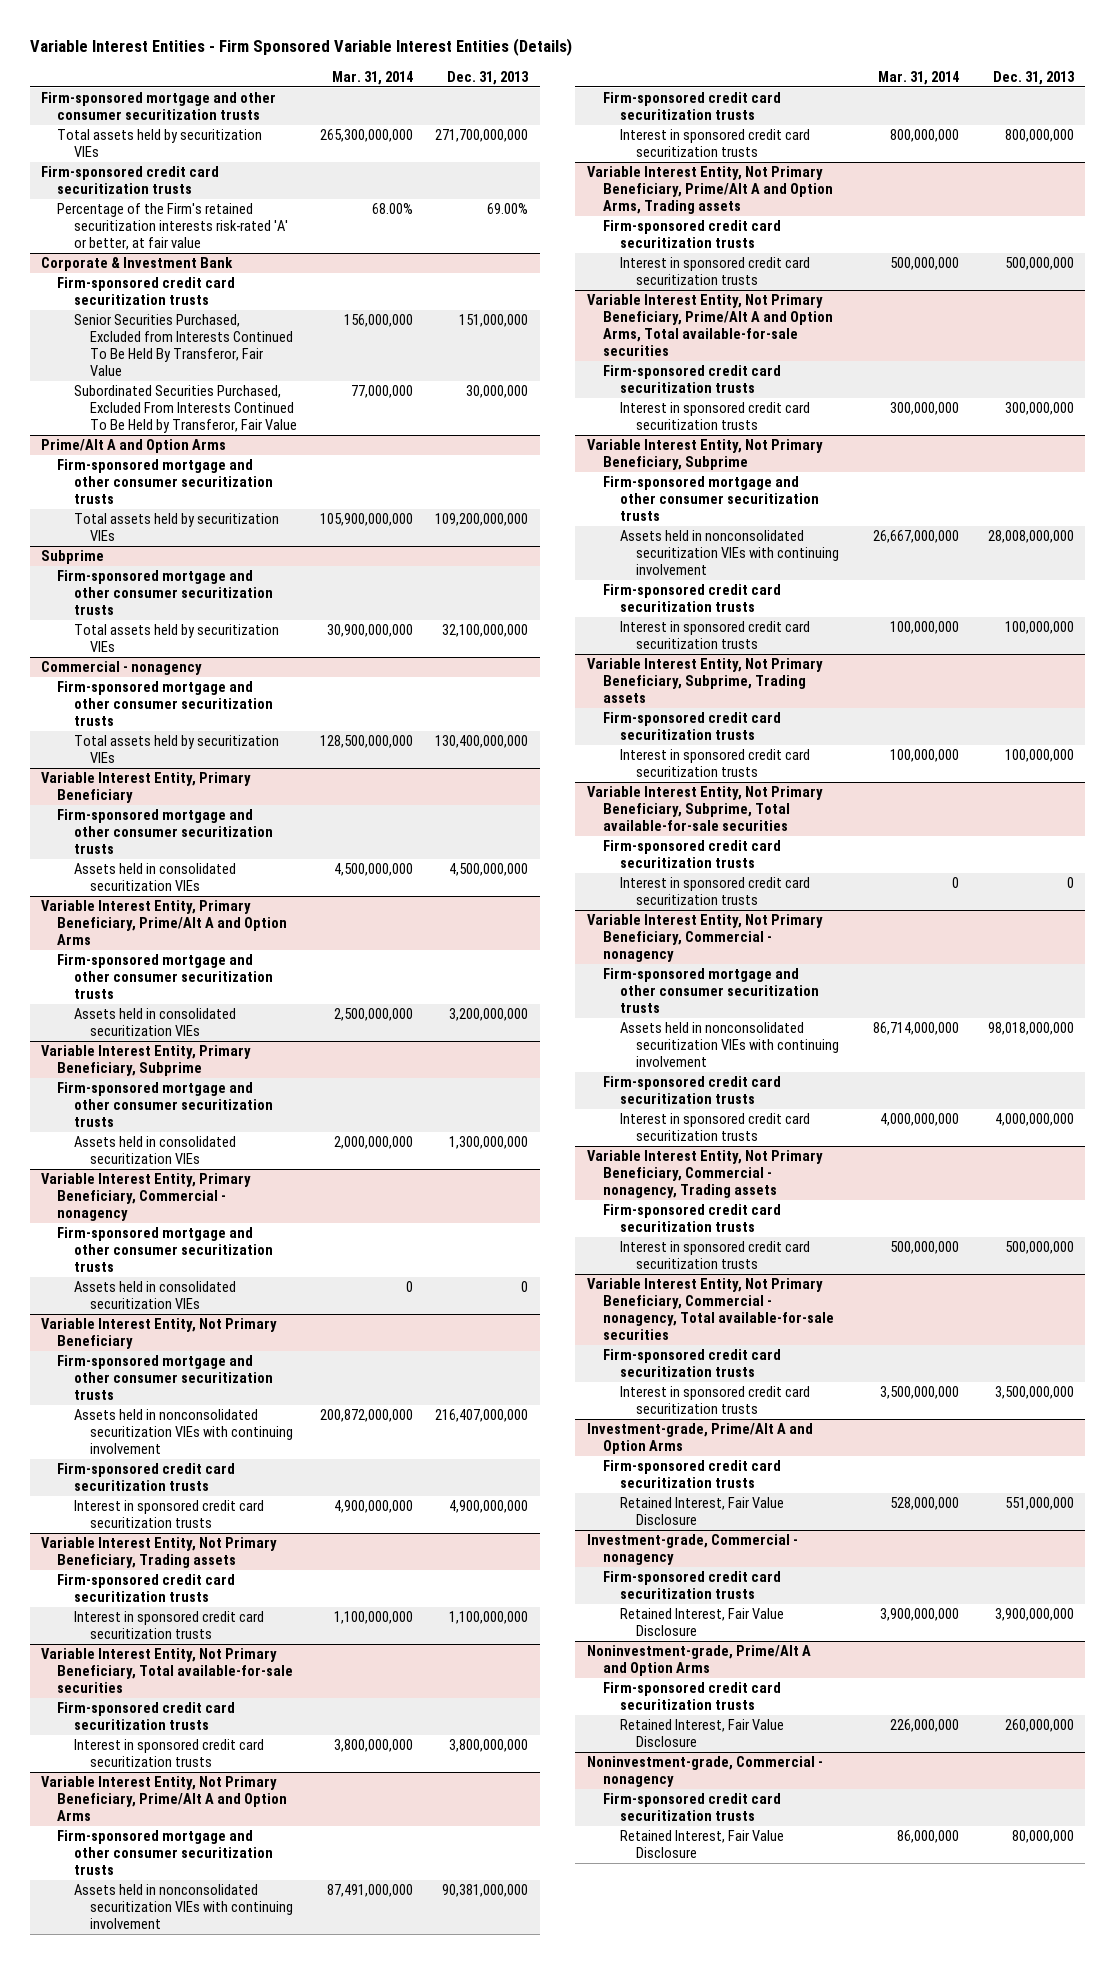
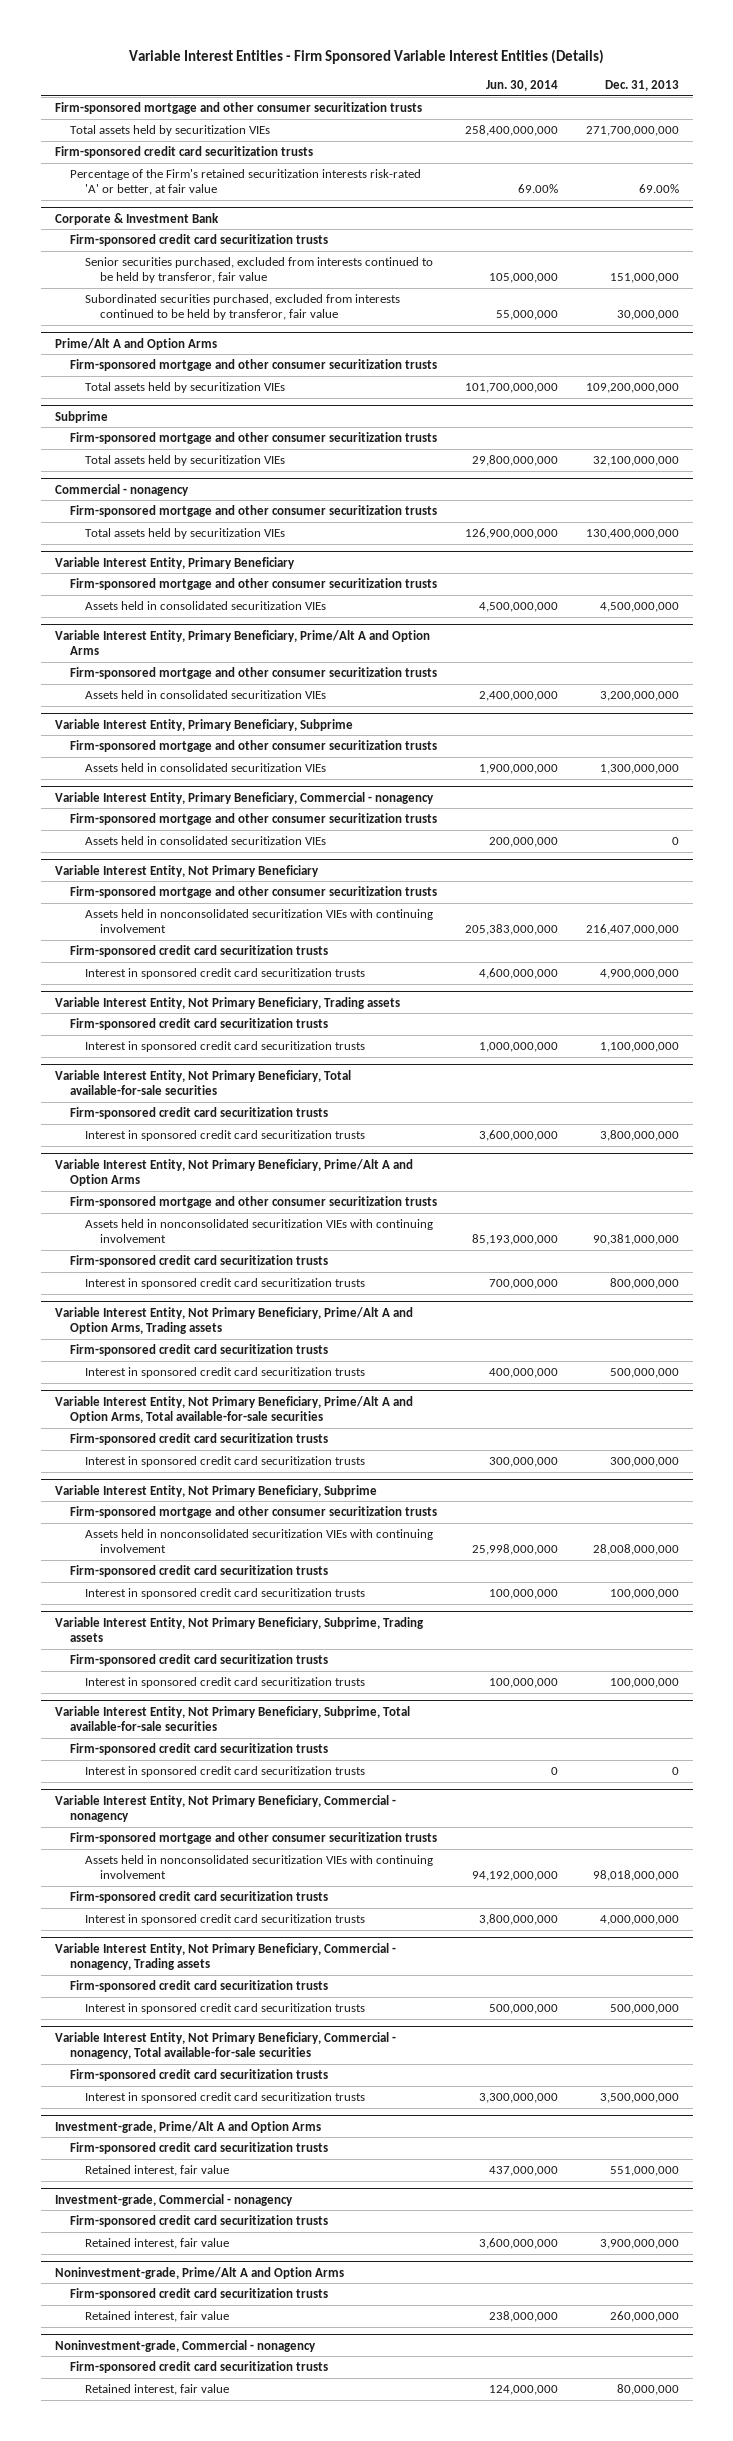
- | Mar. 31, 2014 | Dec. 31, 2013
+ | Jun. 30, 2014 | Dec. 31, 2013
@ Corporate & Investment Bank
- Senior Securities Purchased, Excluded from Interests Continued To Be Held By Transferor, Fair Value | 156,000,000 | 151,000,000
- Subordinated Securities Purchased, Excluded From Interests Continued To Be Held by Transferor, Fair Value | 77,000,000 | 30,000,000
+ Senior securities purchased, excluded from interests continued to be held by transferor, fair value | 105,000,000 | 151,000,000
+ Subordinated securities purchased, excluded from interests continued to be held by transferor, fair value | 55,000,000 | 30,000,000
@ Investment-grade, Prime/Alt A and Option Arms
- Retained Interest, Fair Value Disclosure | 528,000,000 | 551,000,000
+ Retained interest, fair value | 437,000,000 | 551,000,000
@ Investment-grade, Commercial - nonagency
- Retained Interest, Fair Value Disclosure | 3,900,000,000 | 3,900,000,000
+ Retained interest, fair value | 3,600,000,000 | 3,900,000,000
@ Noninvestment-grade, Prime/Alt A and Option Arms
- Retained Interest, Fair Value Disclosure | 226,000,000 | 260,000,000
+ Retained interest, fair value | 238,000,000 | 260,000,000
@ Noninvestment-grade, Commercial - nonagency
- Retained Interest, Fair Value Disclosure | 86,000,000 | 80,000,000
+ Retained interest, fair value | 124,000,000 | 80,000,000

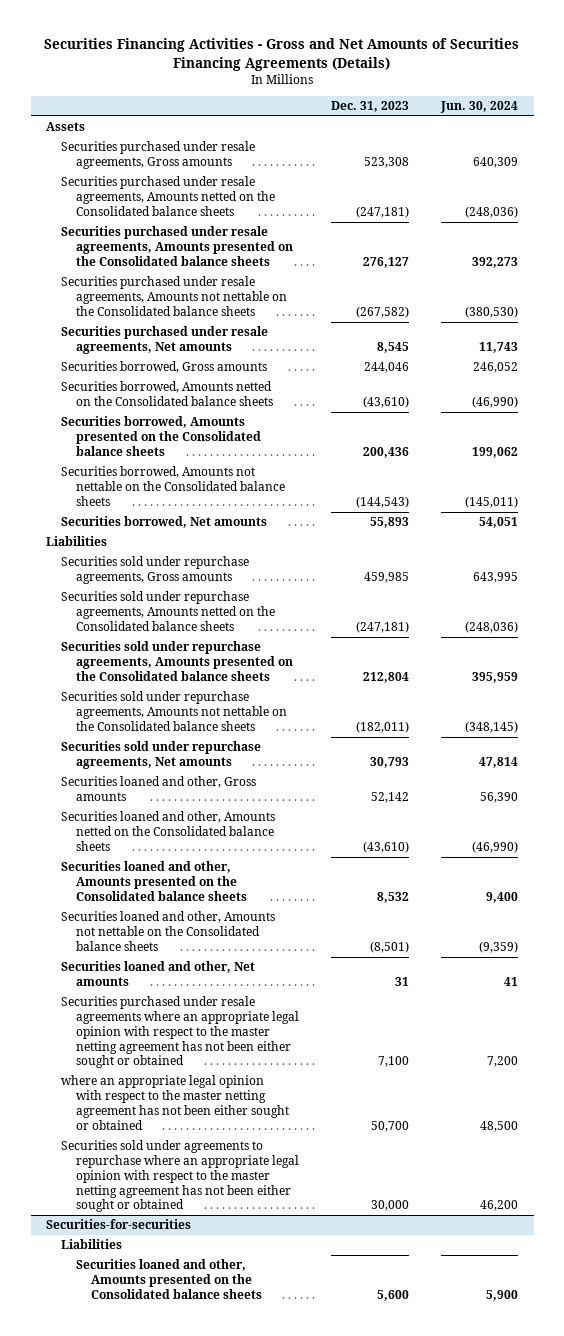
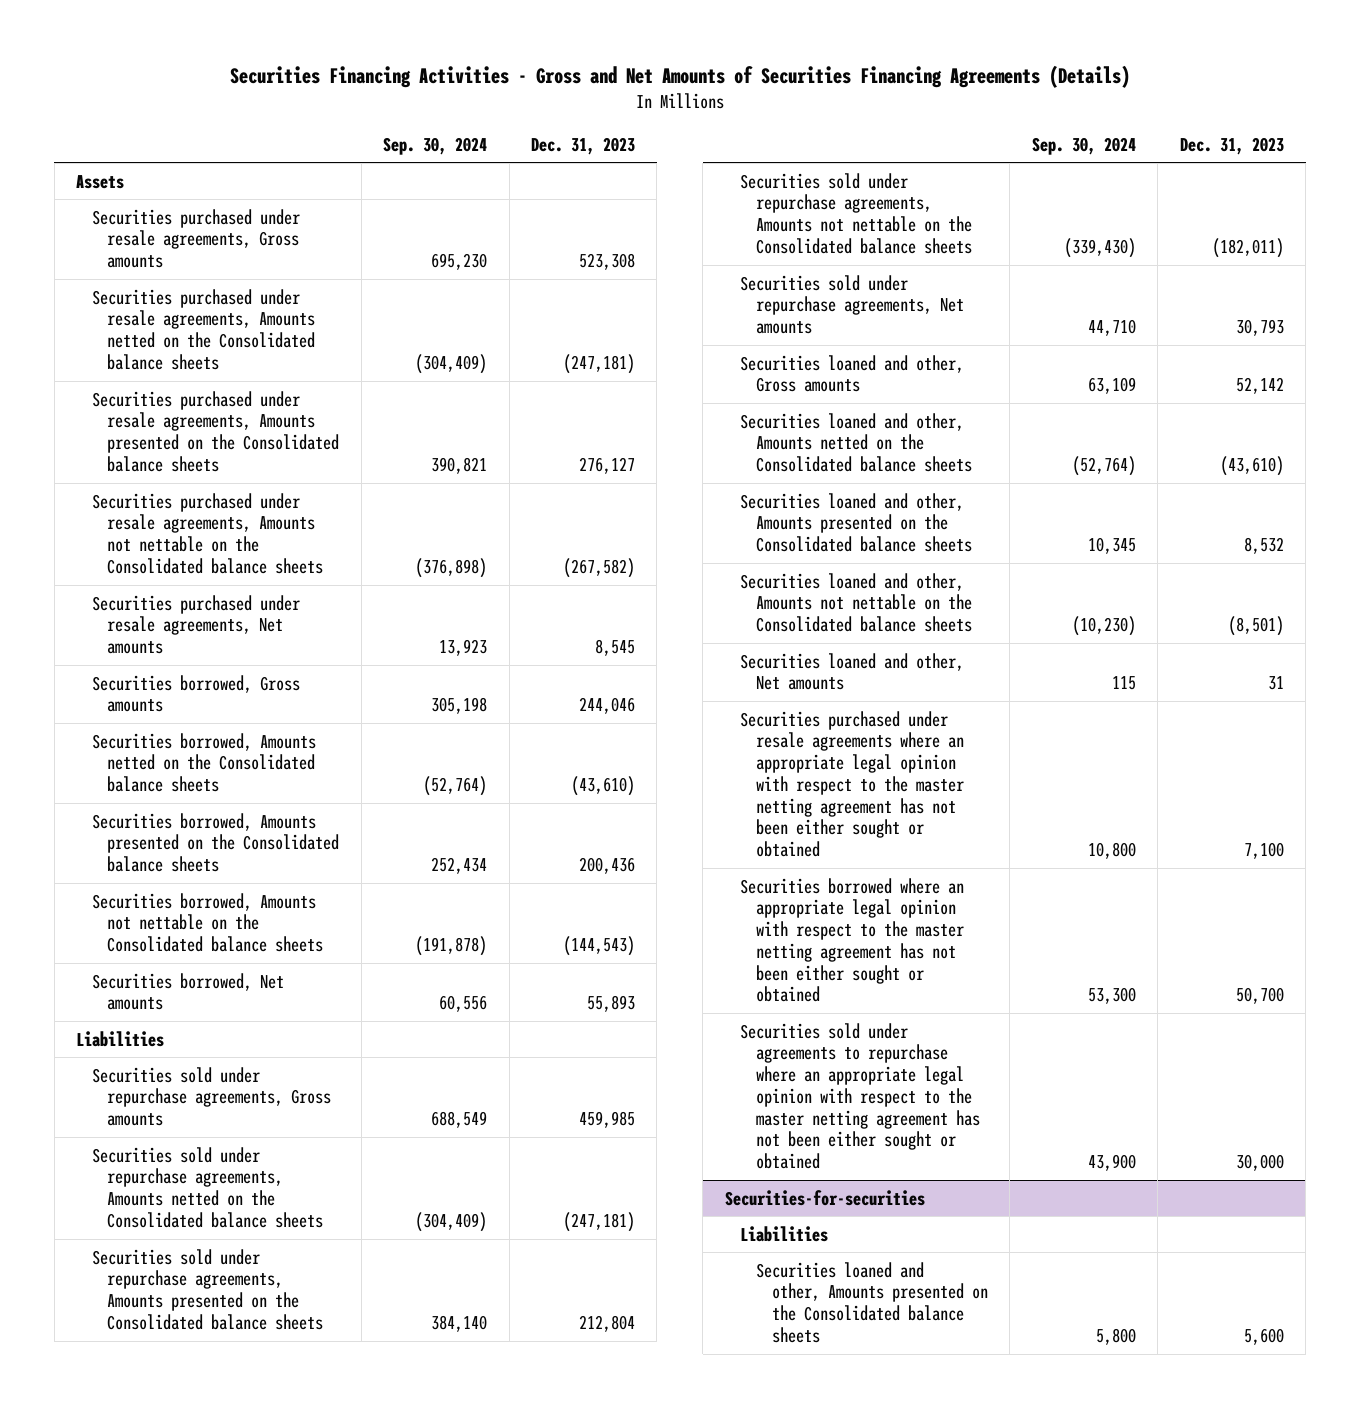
- | Dec. 31, 2023 | Jun. 30, 2024
+ | Sep. 30, 2024 | Dec. 31, 2023
- where an appropriate legal opinion with respect to the master netting agreement has not been either sought or obtained | 50,700 | 48,500
+ Securities borrowed where an appropriate legal opinion with respect to the master netting agreement has not been either sought or obtained | 53,300 | 50,700

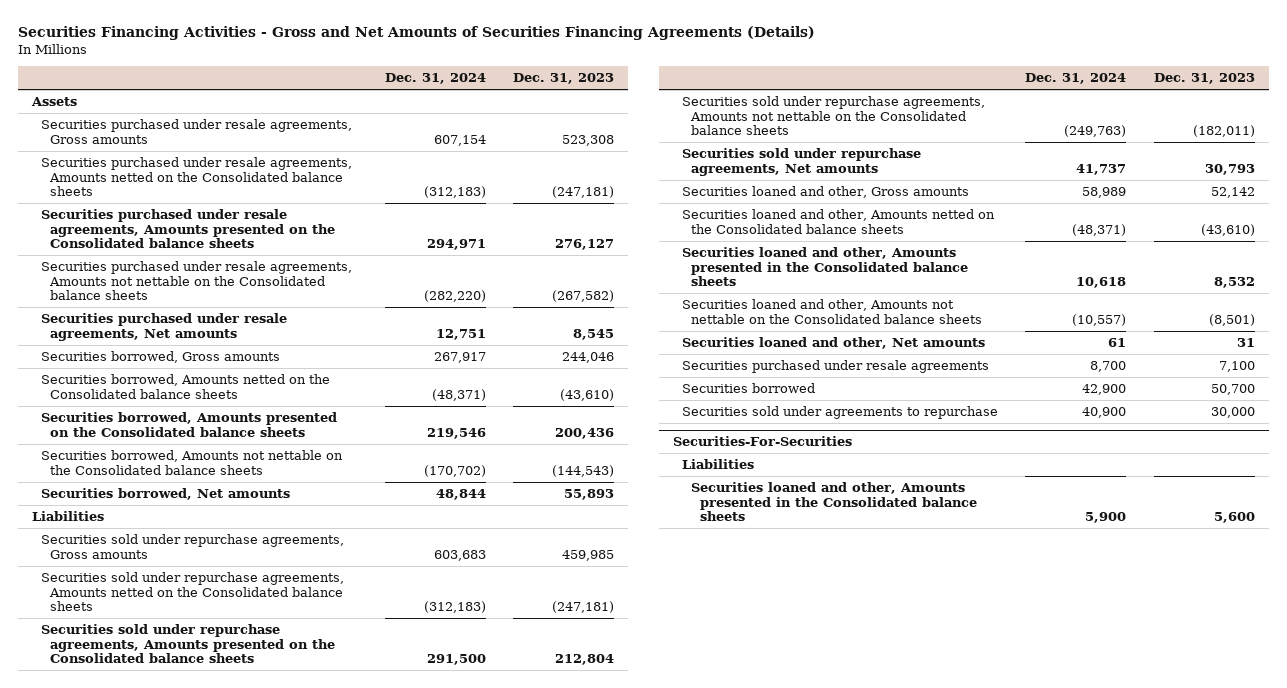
- | Sep. 30, 2024 | Dec. 31, 2023
+ | Dec. 31, 2024 | Dec. 31, 2023
- Securities loaned and other, Amounts presented on the Consolidated balance sheets | 10,345 | 8,532
+ Securities loaned and other, Amounts presented in the Consolidated balance sheets | 10,618 | 8,532
- Securities purchased under resale agreements where an appropriate legal opinion with respect to the master netting agreement has not been either sought or obtained | 10,800 | 7,100
- Securities borrowed where an appropriate legal opinion with respect to the master netting agreement has not been either sought or obtained | 53,300 | 50,700
- Securities sold under agreements to repurchase where an appropriate legal opinion with respect to the master netting agreement has not been either sought or obtained | 43,900 | 30,000
- Securities-for-securities
+ Securities purchased under resale agreements | 8,700 | 7,100
+ Securities borrowed | 42,900 | 50,700
+ Securities sold under agreements to repurchase | 40,900 | 30,000
+ Securities-For-Securities
- Securities loaned and other, Amounts presented on the Consolidated balance sheets | 5,800 | 5,600
+ Securities loaned and other, Amounts presented in the Consolidated balance sheets | 5,900 | 5,600

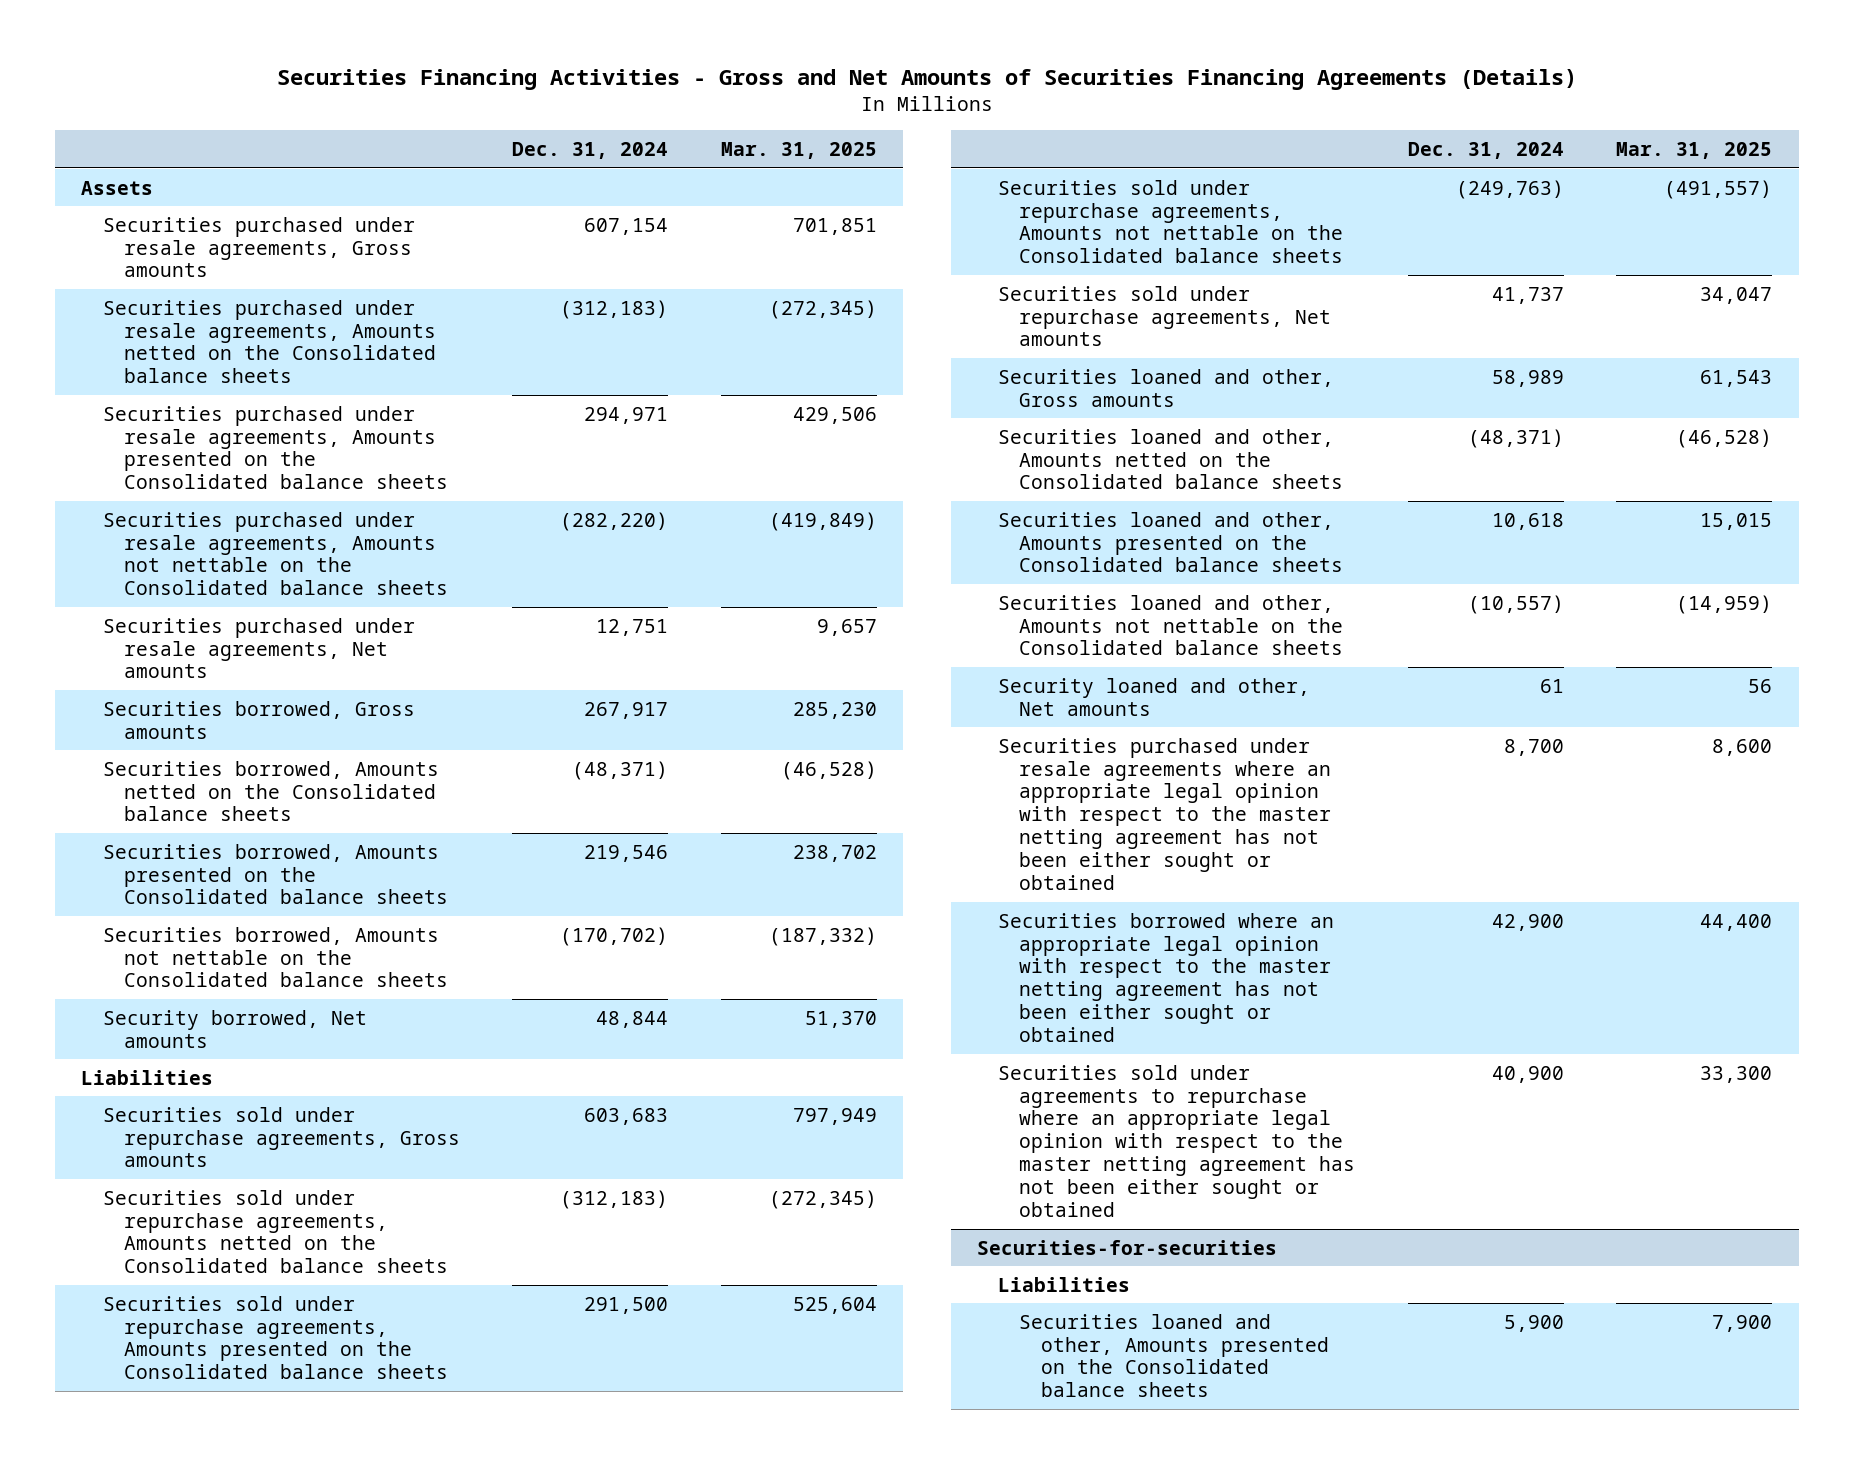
- | Dec. 31, 2024 | Dec. 31, 2023
+ | Dec. 31, 2024 | Mar. 31, 2025
- Securities borrowed, Net amounts | 48,844 | 55,893
+ Security borrowed, Net amounts | 48,844 | 51,370
- Securities loaned and other, Amounts presented in the Consolidated balance sheets | 10,618 | 8,532
+ Securities loaned and other, Amounts presented on the Consolidated balance sheets | 10,618 | 15,015
- Securities loaned and other, Net amounts | 61 | 31
- Securities purchased under resale agreements | 8,700 | 7,100
- Securities borrowed | 42,900 | 50,700
- Securities sold under agreements to repurchase | 40,900 | 30,000
- Securities-For-Securities
+ Security loaned and other, Net amounts | 61 | 56
+ Securities purchased under resale agreements where an appropriate legal opinion with respect to the master netting agreement has not been either sought or obtained | 8,700 | 8,600
+ Securities borrowed where an appropriate legal opinion with respect to the master netting agreement has not been either sought or obtained | 42,900 | 44,400
+ Securities sold under agreements to repurchase where an appropriate legal opinion with respect to the master netting agreement has not been either sought or obtained | 40,900 | 33,300
+ Securities-for-securities
- Securities loaned and other, Amounts presented in the Consolidated balance sheets | 5,900 | 5,600
+ Securities loaned and other, Amounts presented on the Consolidated balance sheets | 5,900 | 7,900

